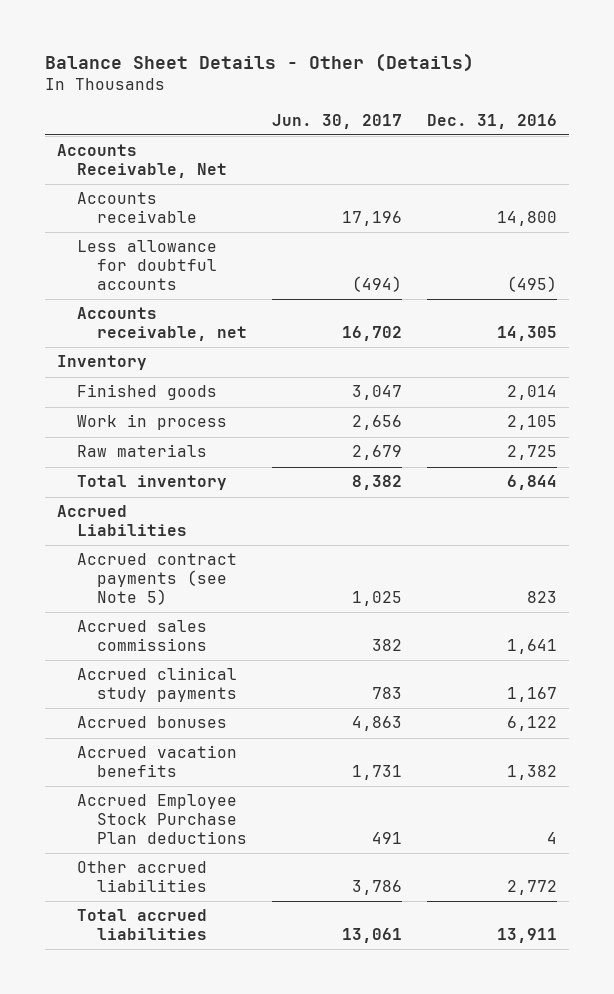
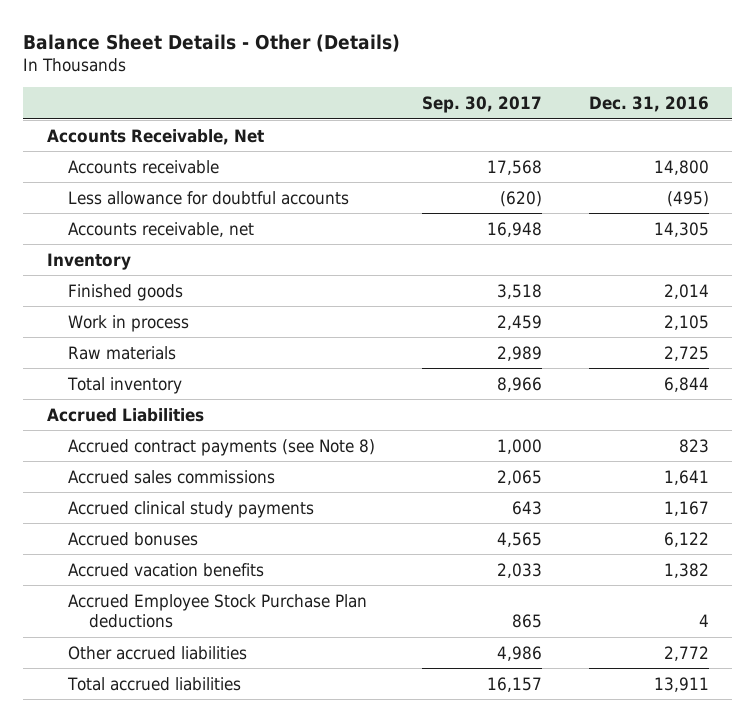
- | Jun. 30, 2017 | Dec. 31, 2016
+ | Sep. 30, 2017 | Dec. 31, 2016
- Accrued contract payments (see Note 5) | 1,025 | 823
+ Accrued contract payments (see Note 8) | 1,000 | 823

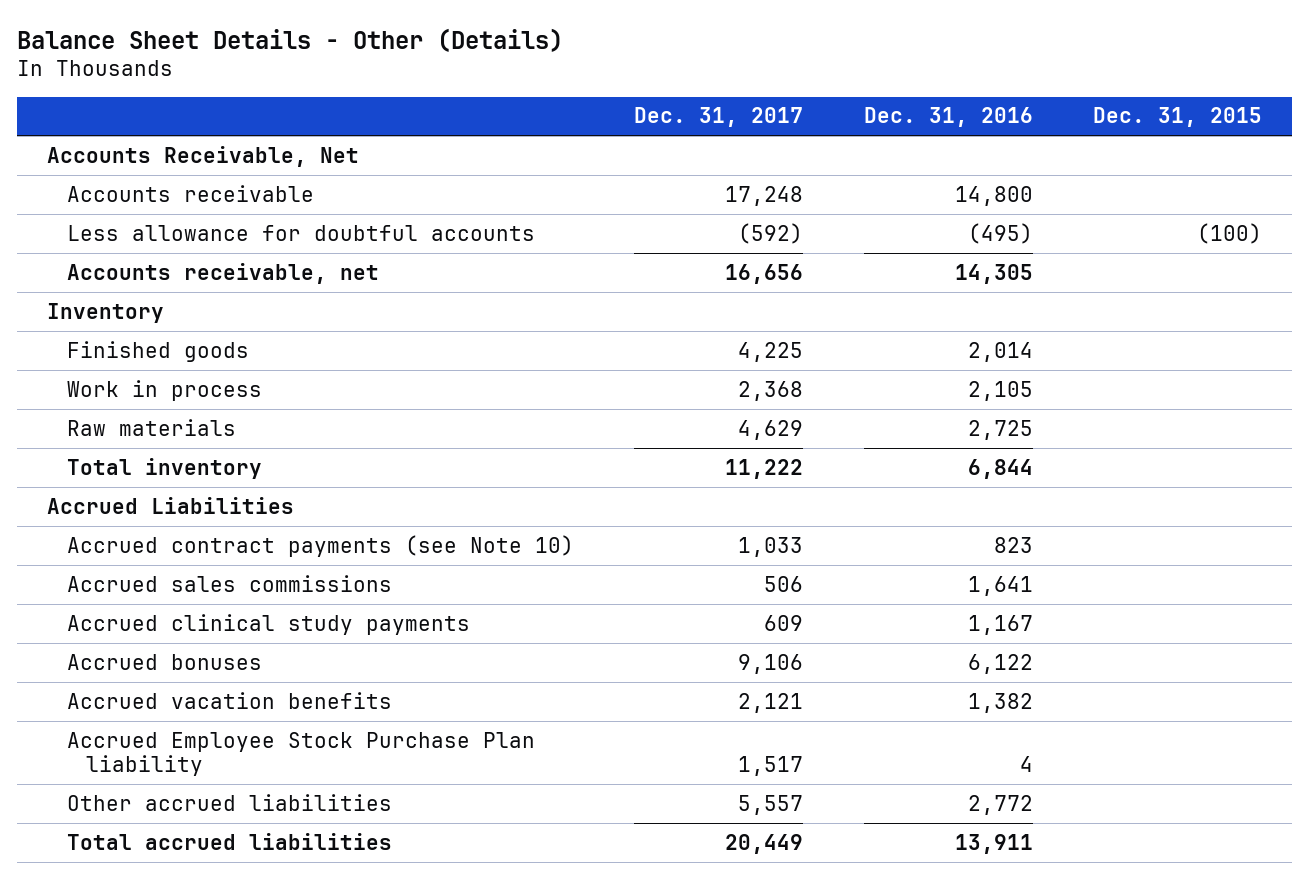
- | Sep. 30, 2017 | Dec. 31, 2016
+ | Dec. 31, 2017 | Dec. 31, 2016 | Dec. 31, 2015
- Accrued contract payments (see Note 8) | 1,000 | 823
+ Accrued contract payments (see Note 10) | 1,033 | 823 |
- Accrued Employee Stock Purchase Plan deductions | 865 | 4
+ Accrued Employee Stock Purchase Plan liability | 1,517 | 4 |

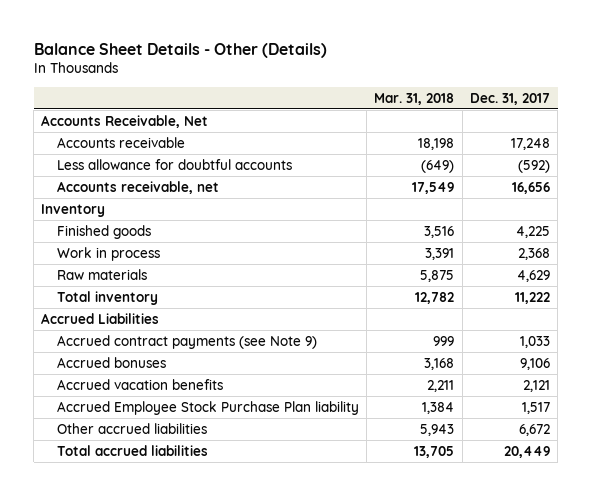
- | Dec. 31, 2017 | Dec. 31, 2016 | Dec. 31, 2015
+ | Mar. 31, 2018 | Dec. 31, 2017
- Accrued contract payments (see Note 10) | 1,033 | 823 |
- Accrued sales commissions | 506 | 1,641 |
- Accrued clinical study payments | 609 | 1,167 |
+ Accrued contract payments (see Note 9) | 999 | 1,033
- Other accrued liabilities | 5,557 | 2,772 |
+ Other accrued liabilities | 5,943 | 6,672

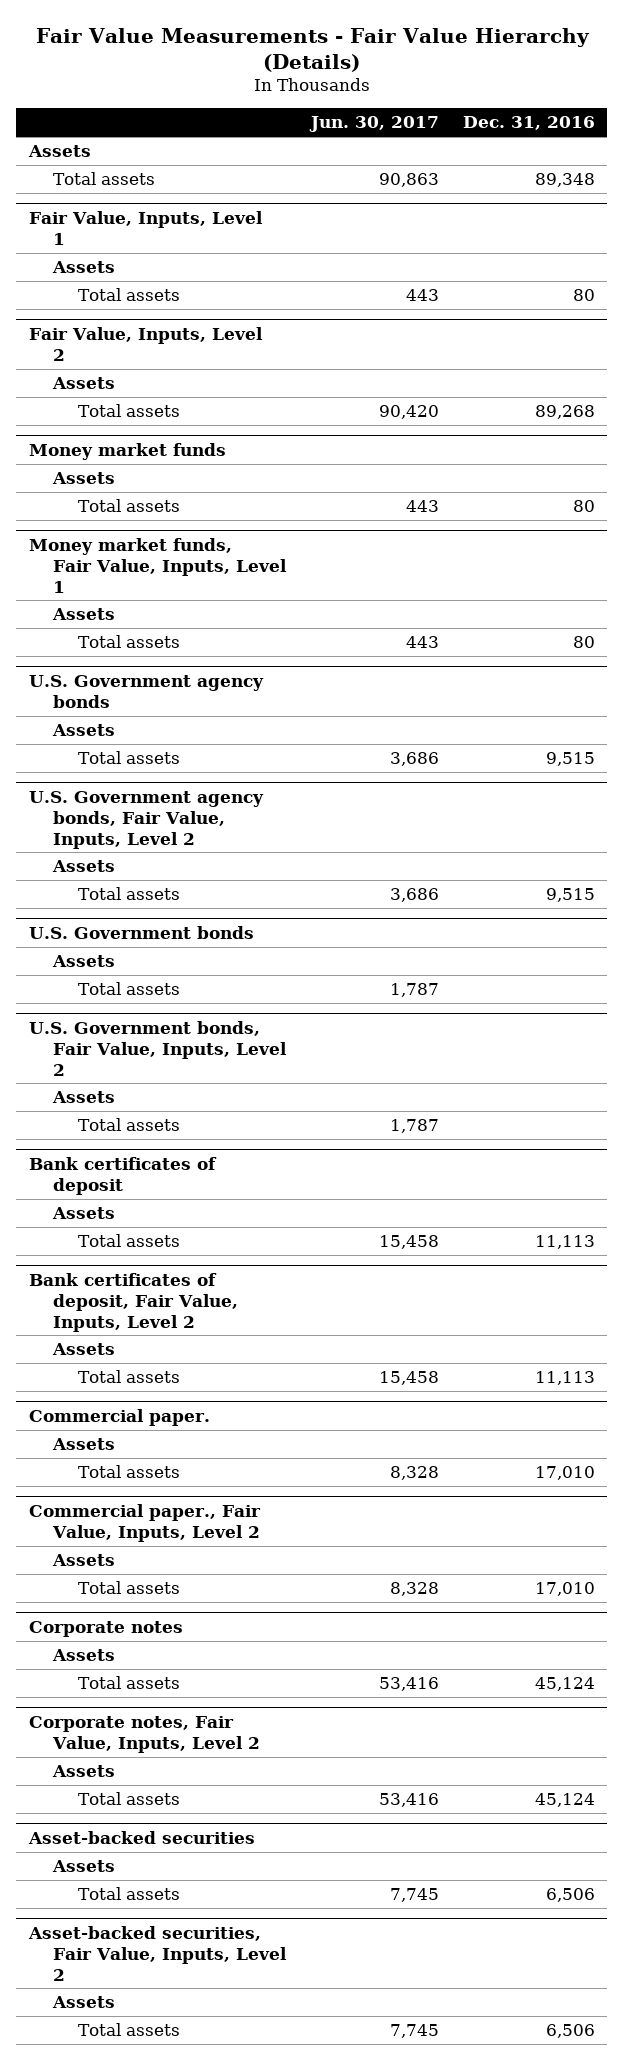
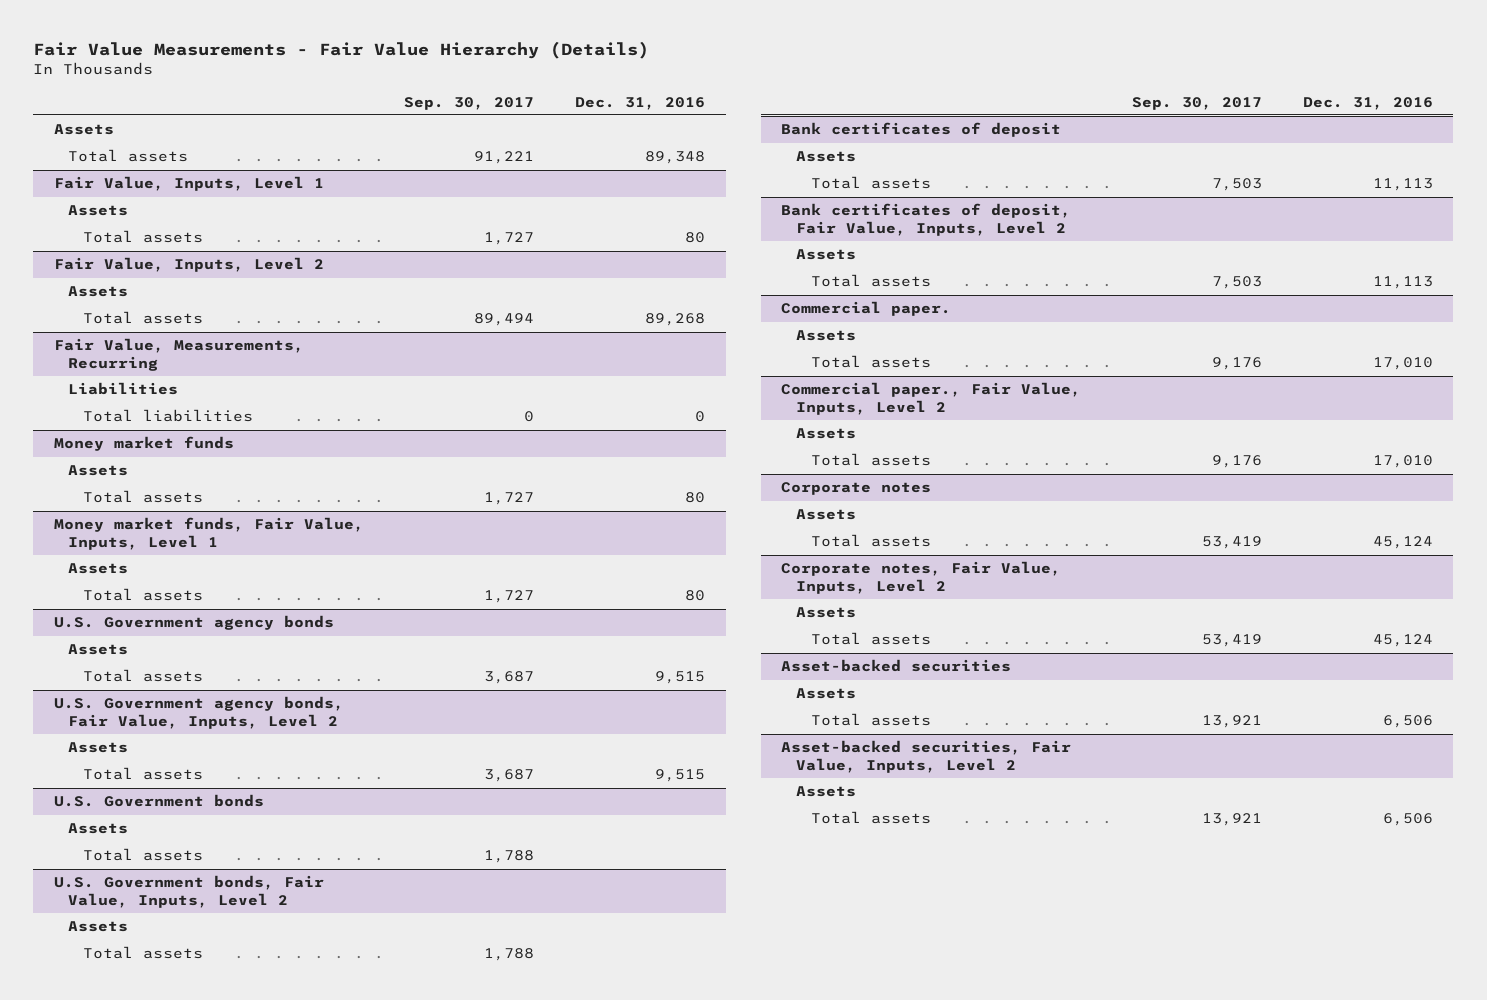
- | Jun. 30, 2017 | Dec. 31, 2016
+ | Sep. 30, 2017 | Dec. 31, 2016
+ Fair Value, Measurements, Recurring
+ Liabilities
+ Total liabilities | 0 | 0

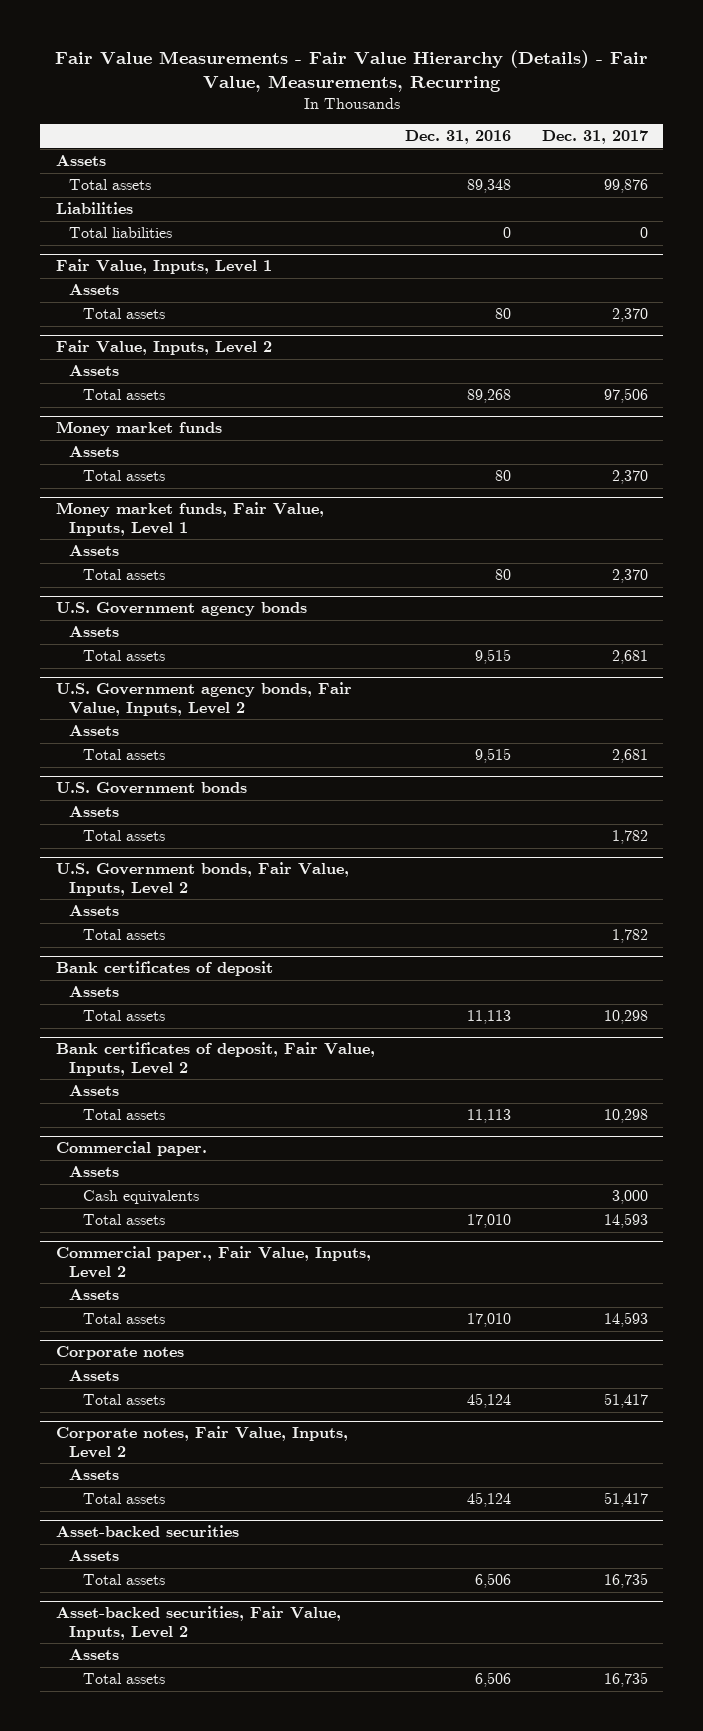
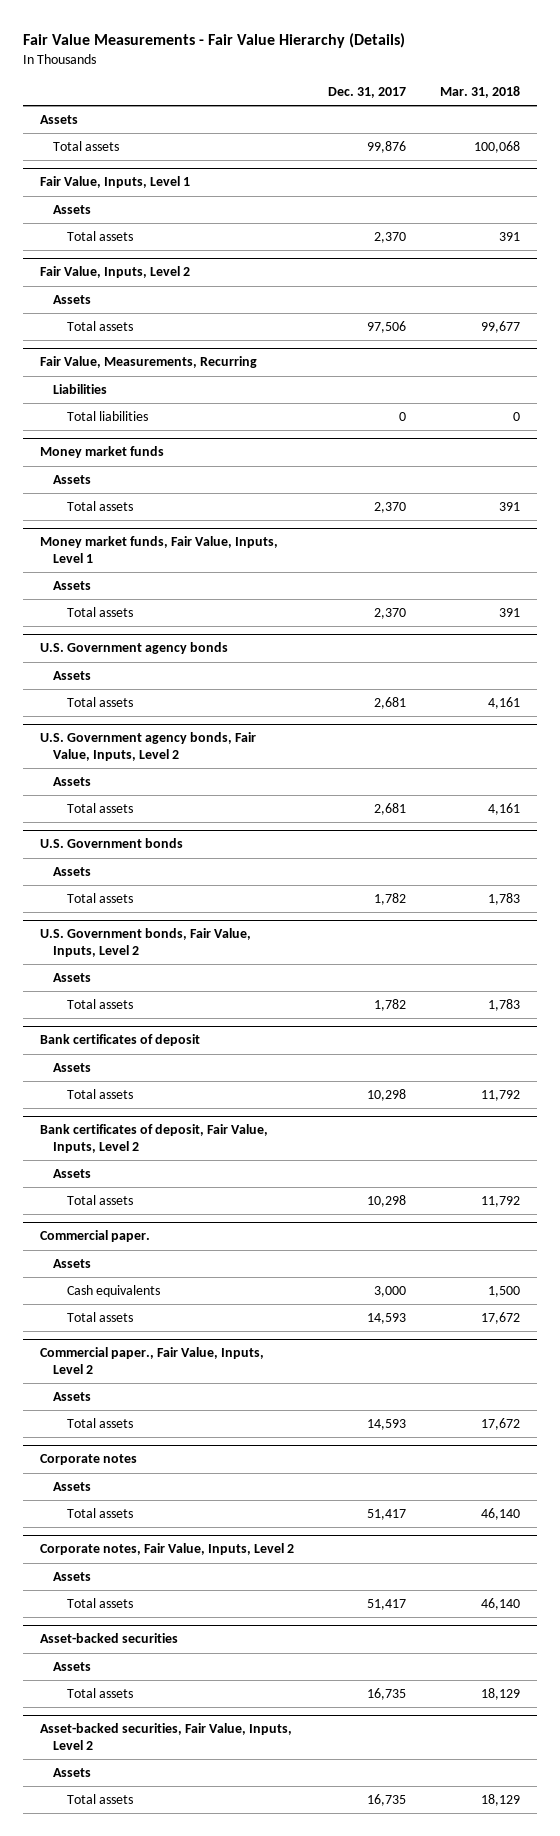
- Fair Value Measurements - Fair Value Hierarchy (Details) - Fair Value, Measurements, Recurring
+ Fair Value Measurements - Fair Value Hierarchy (Details)
- | Dec. 31, 2016 | Dec. 31, 2017
+ | Dec. 31, 2017 | Mar. 31, 2018
- Liabilities
- Total liabilities | 0 | 0
+ Fair Value, Measurements, Recurring
+ Liabilities
+ Total liabilities | 0 | 0

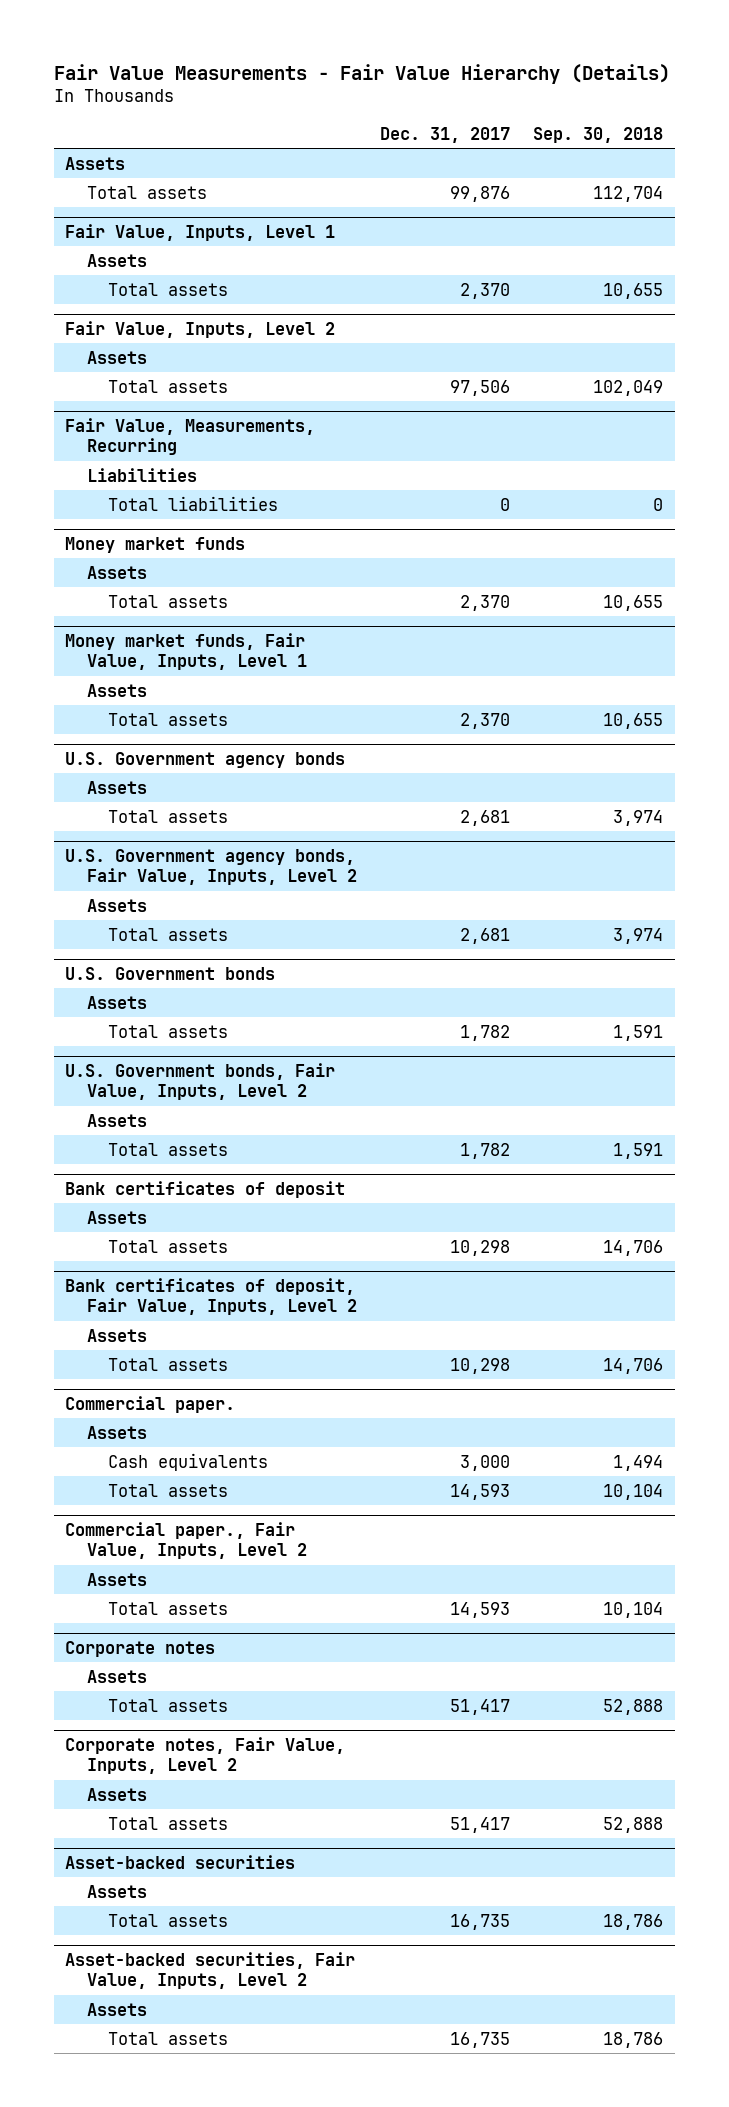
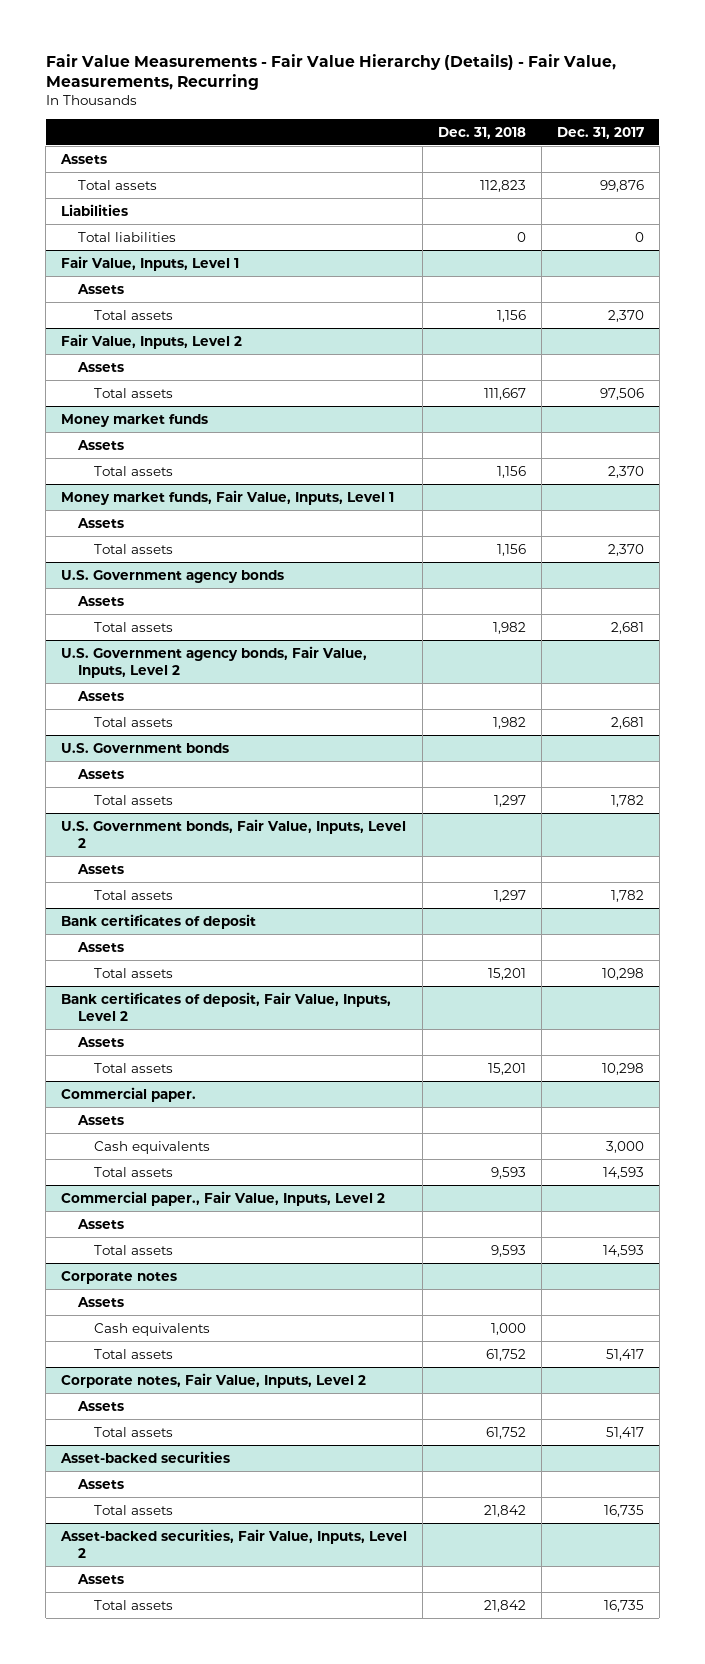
- Fair Value Measurements - Fair Value Hierarchy (Details)
+ Fair Value Measurements - Fair Value Hierarchy (Details) - Fair Value, Measurements, Recurring
- | Dec. 31, 2017 | Sep. 30, 2018
+ | Dec. 31, 2018 | Dec. 31, 2017
+ Liabilities
+ Total liabilities | 0 | 0
- Fair Value, Measurements, Recurring
- Liabilities
- Total liabilities | 0 | 0
@ Corporate notes
+ Cash equivalents | 1,000 |

